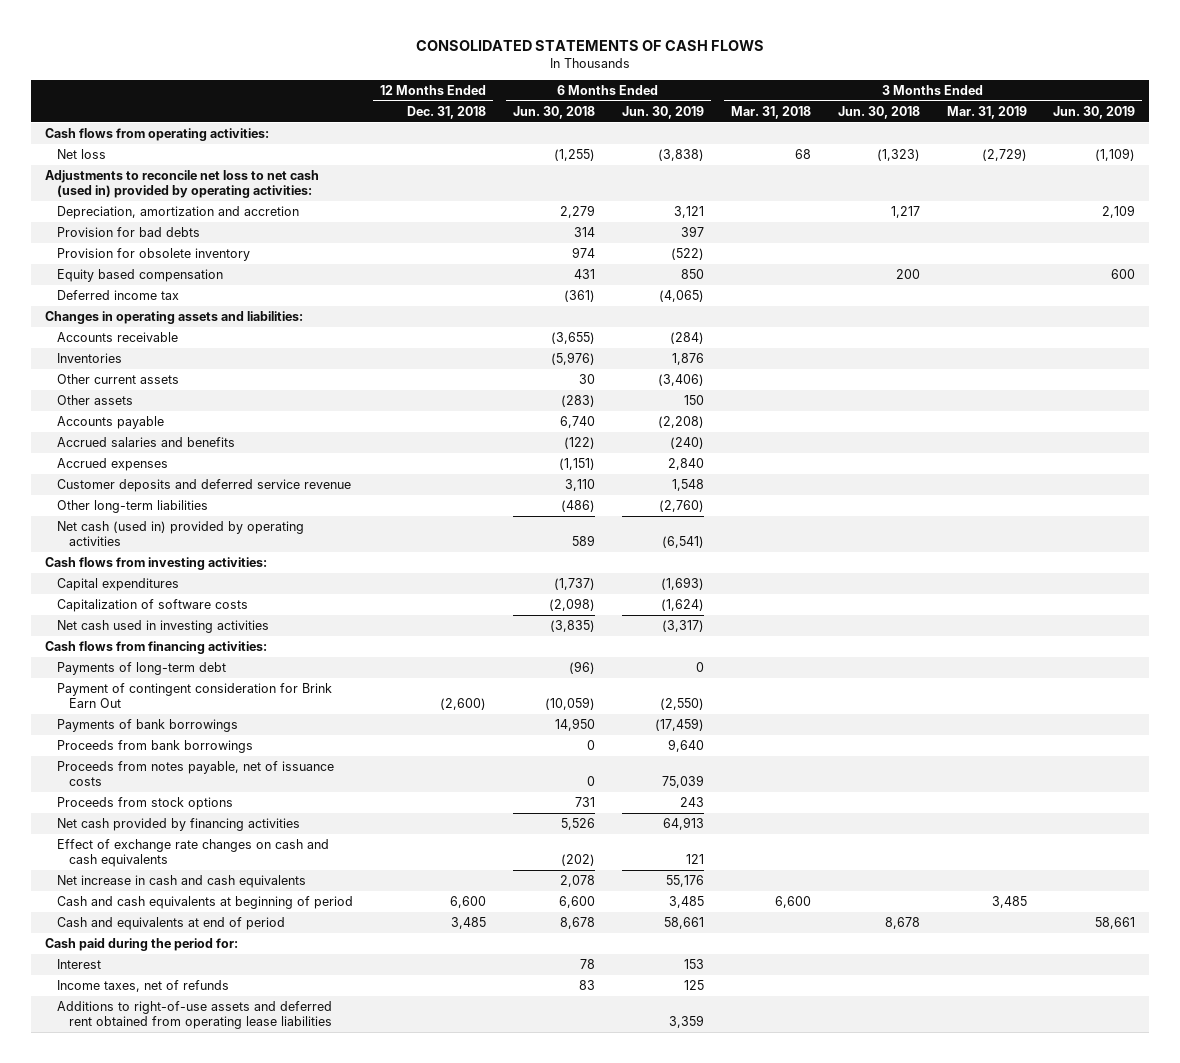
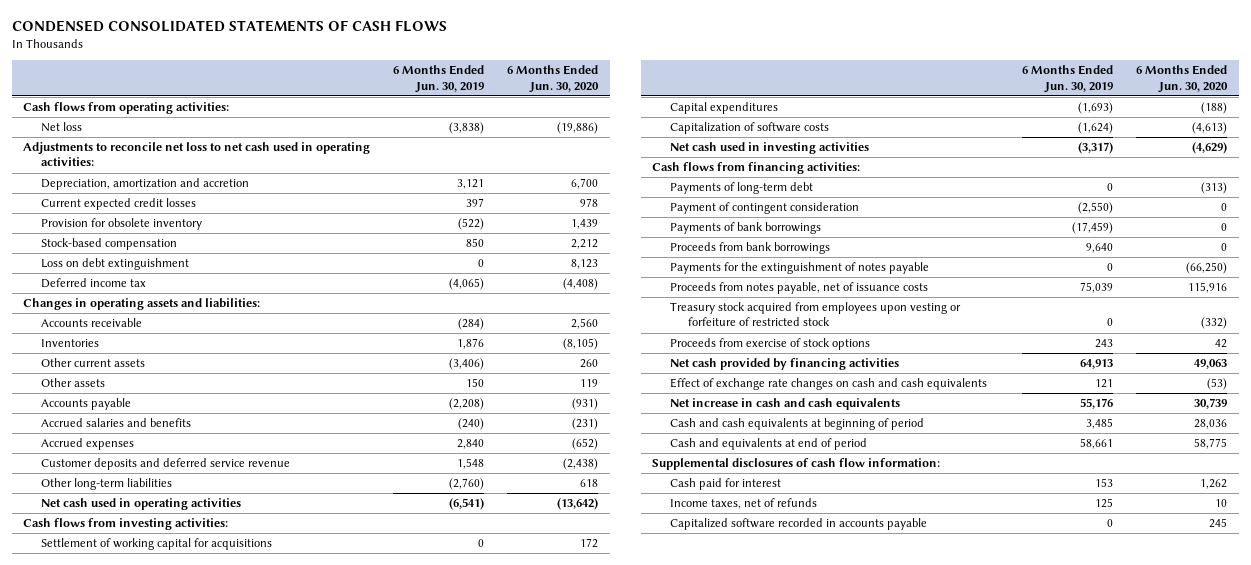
- CONSOLIDATED STATEMENTS OF CASH FLOWS
+ CONDENSED CONSOLIDATED STATEMENTS OF CASH FLOWS
- | 12 Months Ended Dec. 31, 2018 | 6 Months Ended Jun. 30, 2018 | 6 Months Ended Jun. 30, 2019 | 3 Months Ended Mar. 31, 2018 | 3 Months Ended Jun. 30, 2018 | 3 Months Ended Mar. 31, 2019 | 3 Months Ended Jun. 30, 2019
+ | 6 Months Ended Jun. 30, 2019 | 6 Months Ended Jun. 30, 2020
- Adjustments to reconcile net loss to net cash (used in) provided by operating activities:
+ Adjustments to reconcile net loss to net cash used in operating activities:
- Provision for bad debts | | 314 | 397 | | | |
+ Current expected credit losses | 397 | 978
- Equity based compensation | | 431 | 850 | | 200 | | 600
+ Stock-based compensation | 850 | 2,212
+ Loss on debt extinguishment | 0 | 8,123
- Net cash (used in) provided by operating activities | | 589 | (6,541) | | | |
+ Net cash used in operating activities | (6,541) | (13,642)
+ Settlement of working capital for acquisitions | 0 | 172
- Payment of contingent consideration for Brink Earn Out | (2,600) | (10,059) | (2,550) | | | |
+ Payment of contingent consideration | (2,550) | 0
+ Payments for the extinguishment of notes payable | 0 | (66,250)
- Proceeds from stock options | | 731 | 243 | | | |
+ Treasury stock acquired from employees upon vesting or forfeiture of restricted stock | 0 | (332)
+ Proceeds from exercise of stock options | 243 | 42
- Cash paid during the period for:
- Interest | | 78 | 153 | | | |
+ Supplemental disclosures of cash flow information:
+ Cash paid for interest | 153 | 1,262
- Additions to right-of-use assets and deferred rent obtained from operating lease liabilities | | | 3,359 | | | |
+ Capitalized software recorded in accounts payable | 0 | 245

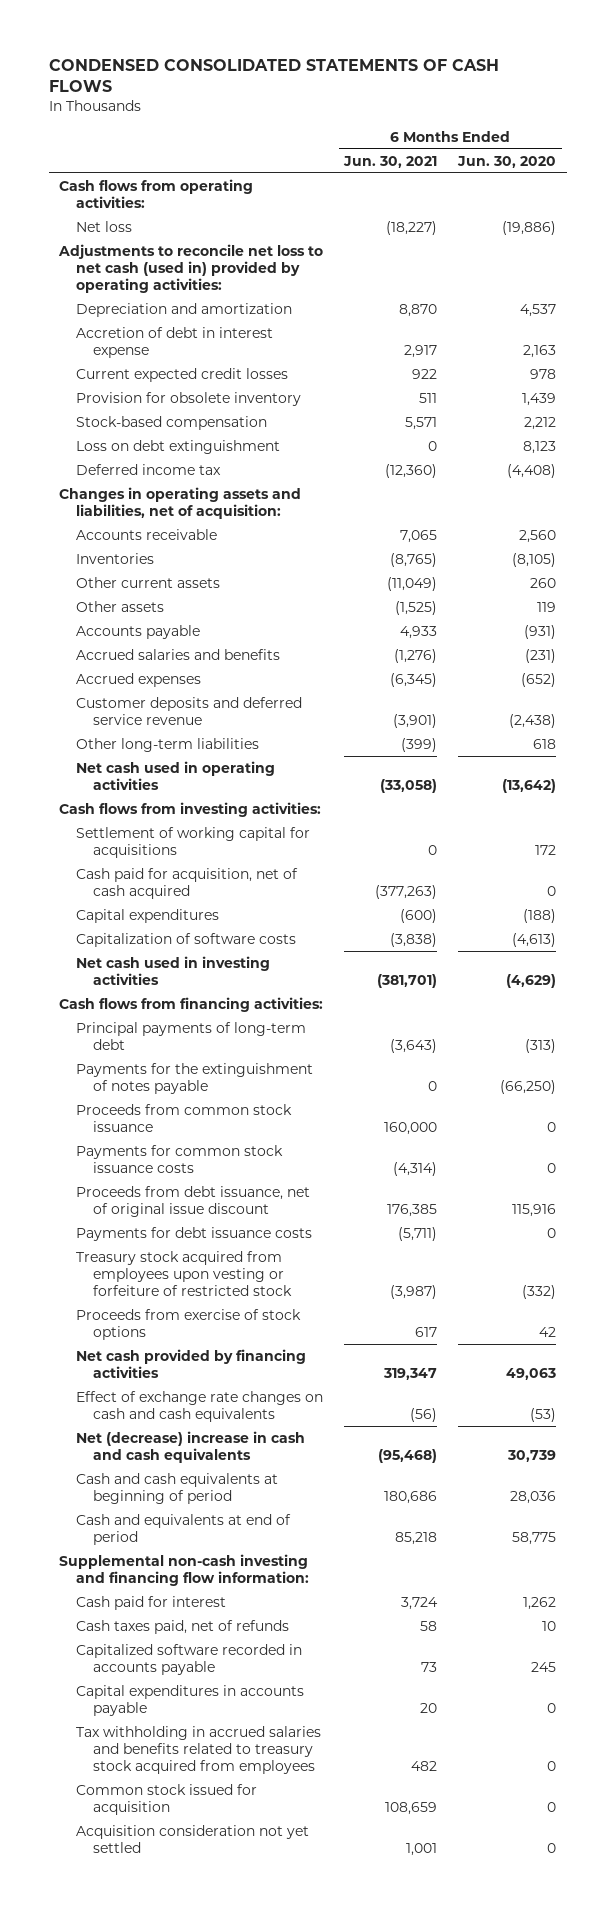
- | 6 Months Ended Jun. 30, 2019 | 6 Months Ended Jun. 30, 2020
+ | 6 Months Ended Jun. 30, 2021 | 6 Months Ended Jun. 30, 2020
- Adjustments to reconcile net loss to net cash used in operating activities:
- Depreciation, amortization and accretion | 3,121 | 6,700
+ Adjustments to reconcile net loss to net cash (used in) provided by operating activities:
+ Depreciation and amortization | 8,870 | 4,537
+ Accretion of debt in interest expense | 2,917 | 2,163
- Changes in operating assets and liabilities:
+ Changes in operating assets and liabilities, net of acquisition:
+ Cash paid for acquisition, net of cash acquired | (377,263) | 0
- Payments of long-term debt | 0 | (313)
- Payment of contingent consideration | (2,550) | 0
- Payments of bank borrowings | (17,459) | 0
- Proceeds from bank borrowings | 9,640 | 0
+ Principal payments of long-term debt | (3,643) | (313)
- Proceeds from notes payable, net of issuance costs | 75,039 | 115,916
+ Proceeds from common stock issuance | 160,000 | 0
+ Payments for common stock issuance costs | (4,314) | 0
+ Proceeds from debt issuance, net of original issue discount | 176,385 | 115,916
+ Payments for debt issuance costs | (5,711) | 0
- Net increase in cash and cash equivalents | 55,176 | 30,739
+ Net (decrease) increase in cash and cash equivalents | (95,468) | 30,739
- Supplemental disclosures of cash flow information:
+ Supplemental non-cash investing and financing flow information:
- Income taxes, net of refunds | 125 | 10
+ Cash taxes paid, net of refunds | 58 | 10
+ Capital expenditures in accounts payable | 20 | 0
+ Tax withholding in accrued salaries and benefits related to treasury stock acquired from employees | 482 | 0
+ Common stock issued for acquisition | 108,659 | 0
+ Acquisition consideration not yet settled | 1,001 | 0

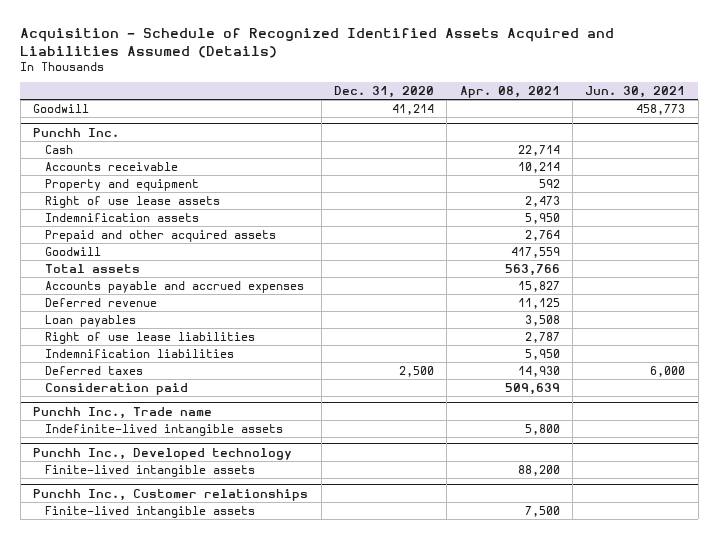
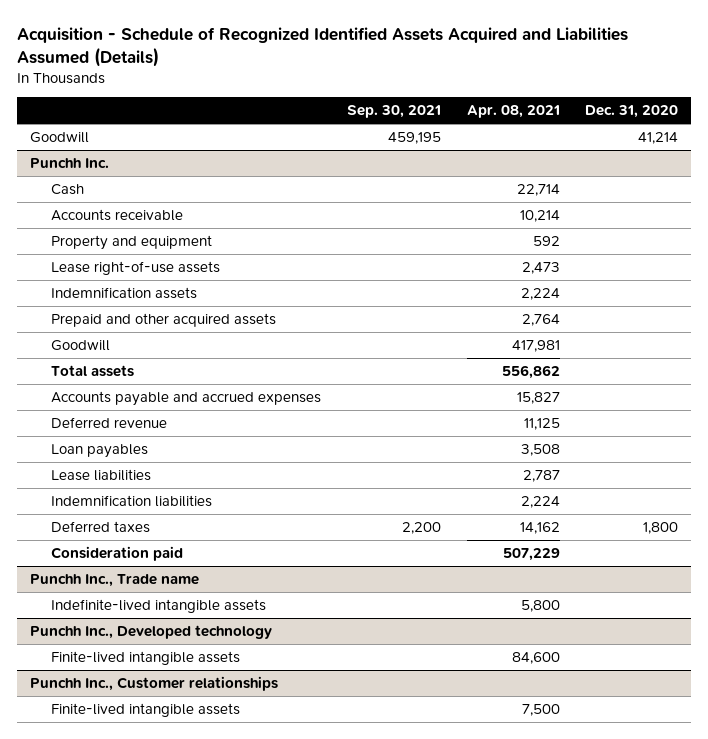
- | Dec. 31, 2020 | Apr. 08, 2021 | Jun. 30, 2021
+ | Sep. 30, 2021 | Apr. 08, 2021 | Dec. 31, 2020
@ Punchh Inc.
- Right of use lease assets | | 2,473 |
- Indemnification assets | | 5,950 |
+ Lease right-of-use assets | | 2,473 |
+ Indemnification assets | | 2,224 |
- Goodwill | | 417,559 |
- Total assets | | 563,766 |
+ Goodwill | | 417,981 |
+ Total assets | | 556,862 |
- Right of use lease liabilities | | 2,787 |
- Indemnification liabilities | | 5,950 |
- Deferred taxes | 2,500 | 14,930 | 6,000
- Consideration paid | | 509,639 |
+ Lease liabilities | | 2,787 |
+ Indemnification liabilities | | 2,224 |
+ Deferred taxes | 2,200 | 14,162 | 1,800
+ Consideration paid | | 507,229 |
@ Punchh Inc., Developed technology
- Finite-lived intangible assets | | 88,200 |
+ Finite-lived intangible assets | | 84,600 |

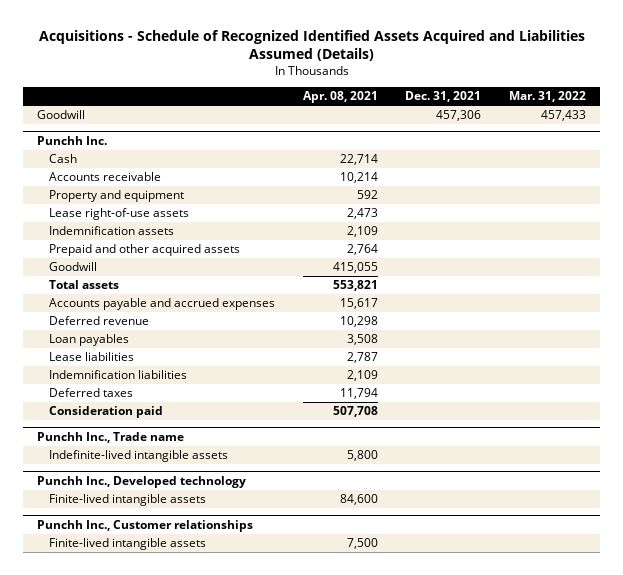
- Acquisition - Schedule of Recognized Identified Assets Acquired and Liabilities Assumed (Details)
+ Acquisitions - Schedule of Recognized Identified Assets Acquired and Liabilities Assumed (Details)
- | Sep. 30, 2021 | Apr. 08, 2021 | Dec. 31, 2020
+ | Apr. 08, 2021 | Dec. 31, 2021 | Mar. 31, 2022
@ Punchh Inc.
- Indemnification assets | | 2,224 |
+ Indemnification assets | 2,109 | |
- Goodwill | | 417,981 |
- Total assets | | 556,862 |
- Accounts payable and accrued expenses | | 15,827 |
- Deferred revenue | | 11,125 |
+ Goodwill | 415,055 | |
+ Total assets | 553,821 | |
+ Accounts payable and accrued expenses | 15,617 | |
+ Deferred revenue | 10,298 | |
- Indemnification liabilities | | 2,224 |
- Deferred taxes | 2,200 | 14,162 | 1,800
- Consideration paid | | 507,229 |
+ Indemnification liabilities | 2,109 | |
+ Deferred taxes | 11,794 | |
+ Consideration paid | 507,708 | |

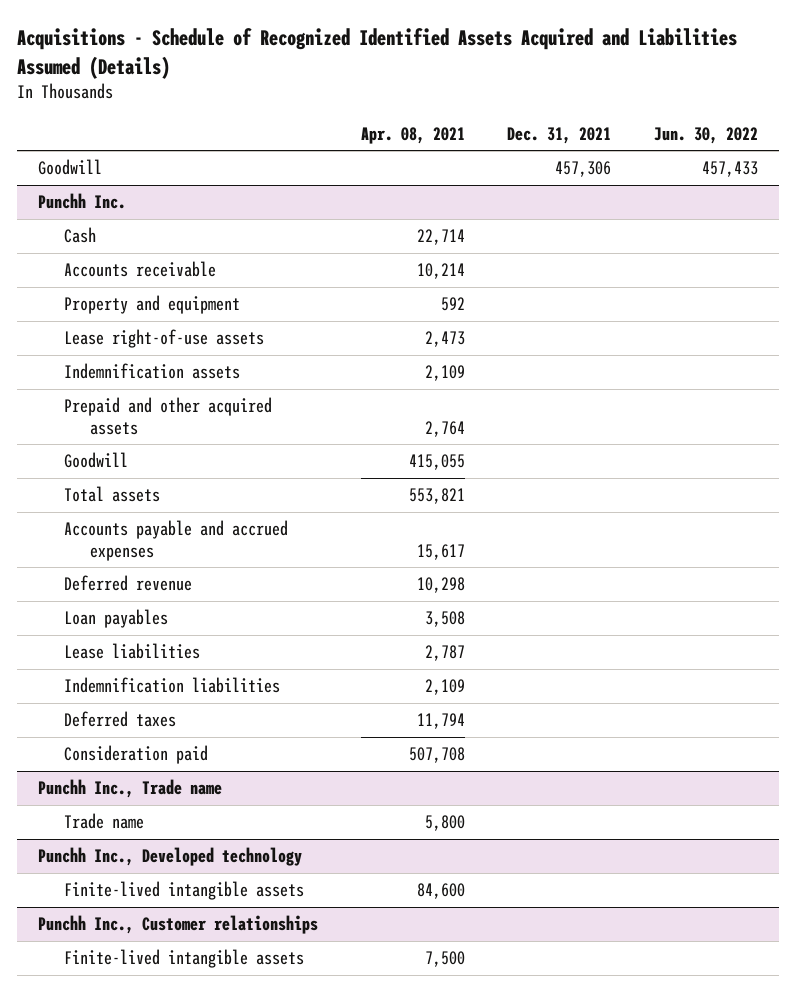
- | Apr. 08, 2021 | Dec. 31, 2021 | Mar. 31, 2022
+ | Apr. 08, 2021 | Dec. 31, 2021 | Jun. 30, 2022
@ Punchh Inc., Trade name
- Indefinite-lived intangible assets | 5,800 | |
+ Trade name | 5,800 | |

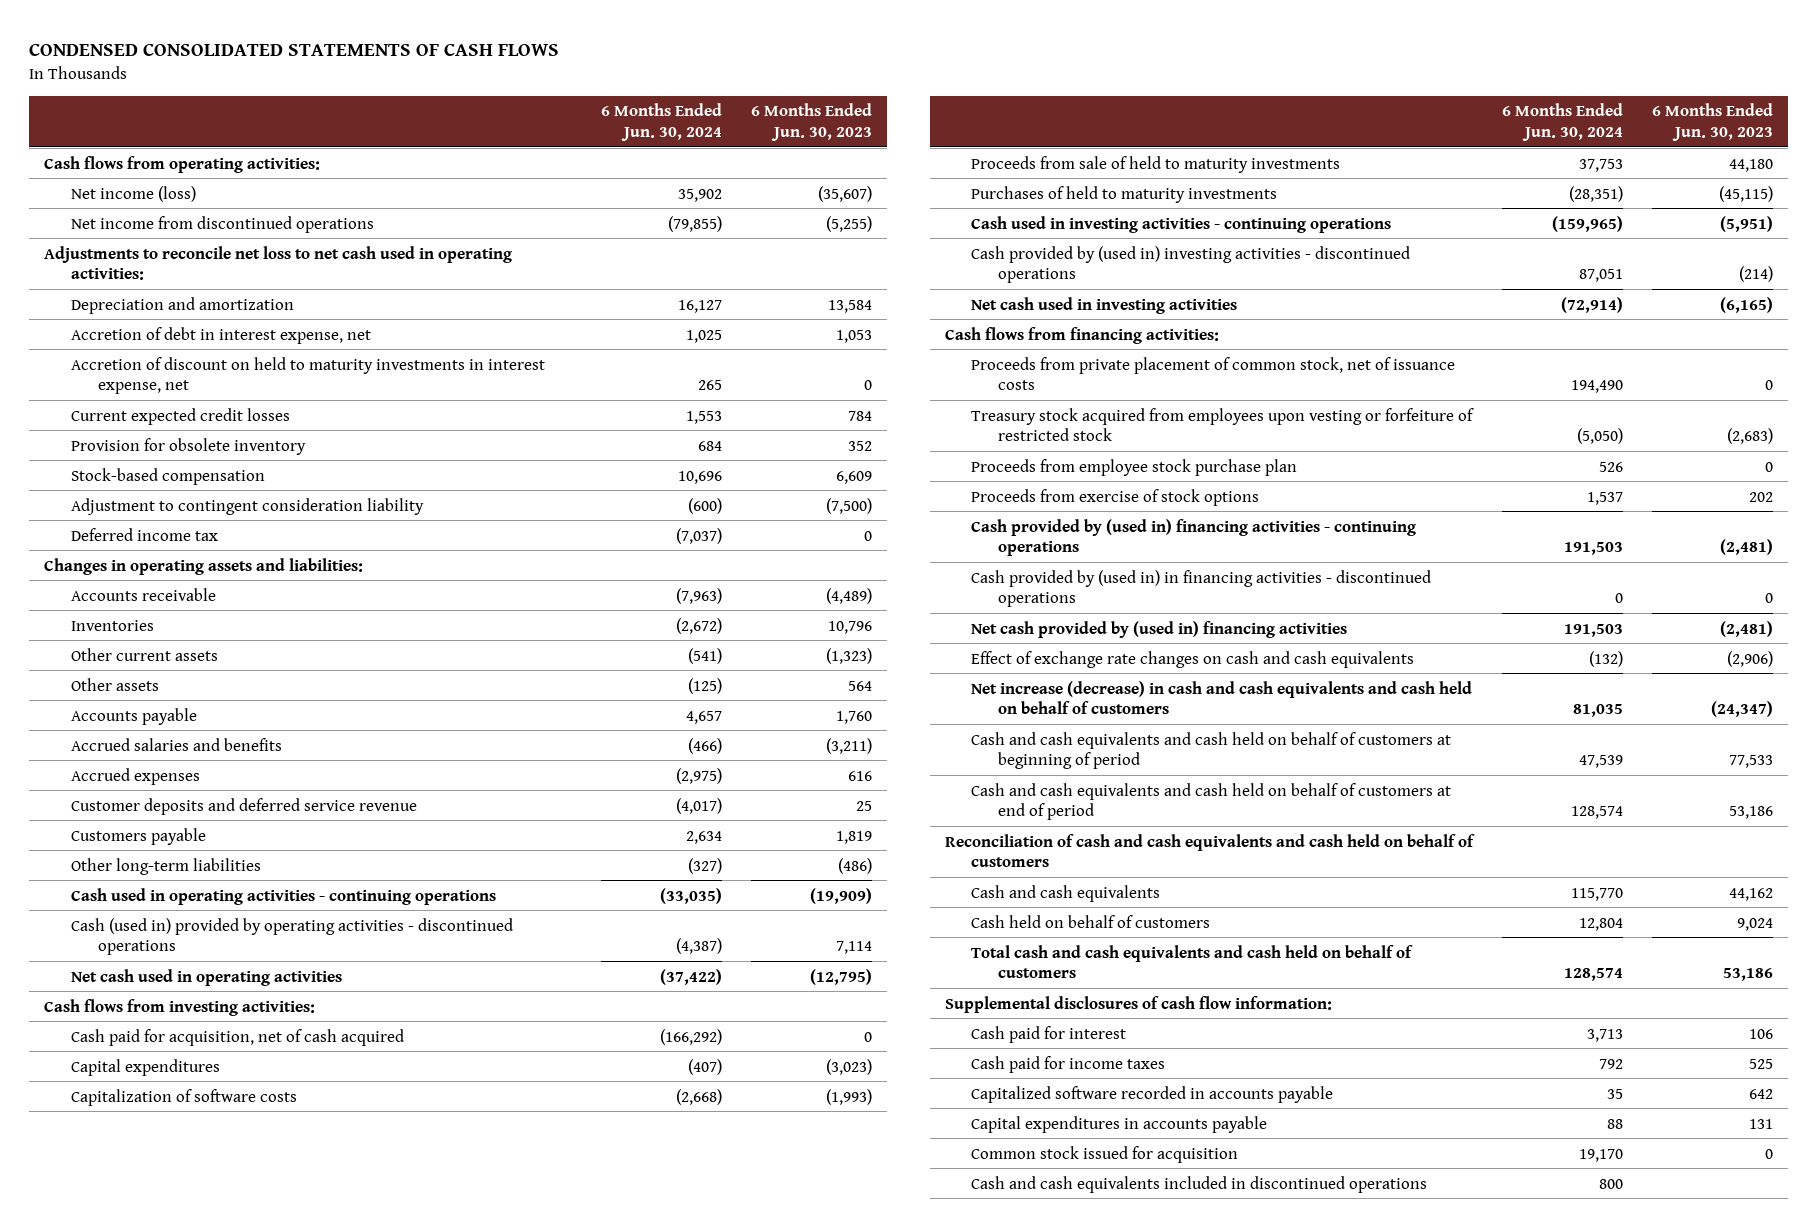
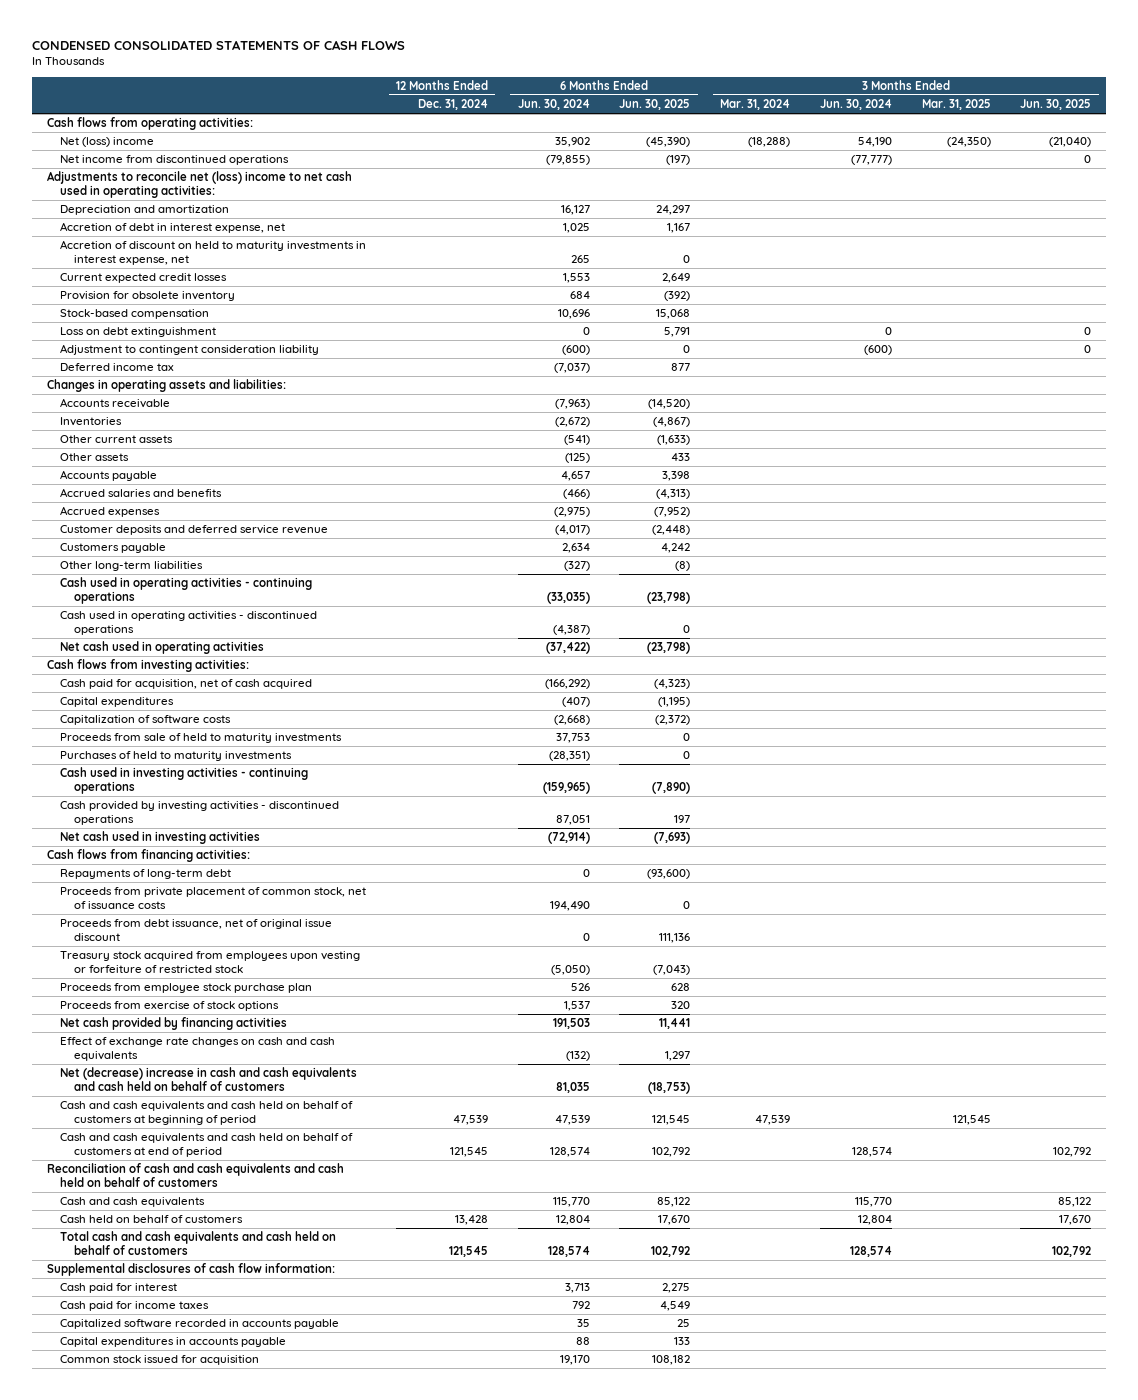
- | 6 Months Ended Jun. 30, 2024 | 6 Months Ended Jun. 30, 2023
+ | 12 Months Ended Dec. 31, 2024 | 6 Months Ended Jun. 30, 2024 | 6 Months Ended Jun. 30, 2025 | 3 Months Ended Mar. 31, 2024 | 3 Months Ended Jun. 30, 2024 | 3 Months Ended Mar. 31, 2025 | 3 Months Ended Jun. 30, 2025
- Net income (loss) | 35,902 | (35,607)
+ Net (loss) income | | 35,902 | (45,390) | (18,288) | 54,190 | (24,350) | (21,040)
- Adjustments to reconcile net loss to net cash used in operating activities:
+ Adjustments to reconcile net (loss) income to net cash used in operating activities:
+ Loss on debt extinguishment | | 0 | 5,791 | | 0 | | 0
- Cash (used in) provided by operating activities - discontinued operations | (4,387) | 7,114
+ Cash used in operating activities - discontinued operations | | (4,387) | 0 | | | |
- Cash provided by (used in) investing activities - discontinued operations | 87,051 | (214)
+ Cash provided by investing activities - discontinued operations | | 87,051 | 197 | | | |
+ Repayments of long-term debt | | 0 | (93,600) | | | |
+ Proceeds from debt issuance, net of original issue discount | | 0 | 111,136 | | | |
- Cash provided by (used in) financing activities - continuing operations | 191,503 | (2,481)
- Cash provided by (used in) in financing activities - discontinued operations | 0 | 0
- Net cash provided by (used in) financing activities | 191,503 | (2,481)
+ Net cash provided by financing activities | | 191,503 | 11,441 | | | |
- Net increase (decrease) in cash and cash equivalents and cash held on behalf of customers | 81,035 | (24,347)
+ Net (decrease) increase in cash and cash equivalents and cash held on behalf of customers | | 81,035 | (18,753) | | | |
- Cash and cash equivalents included in discontinued operations | 800 |

